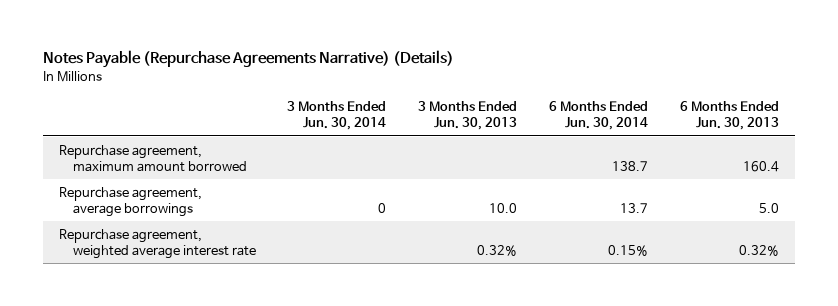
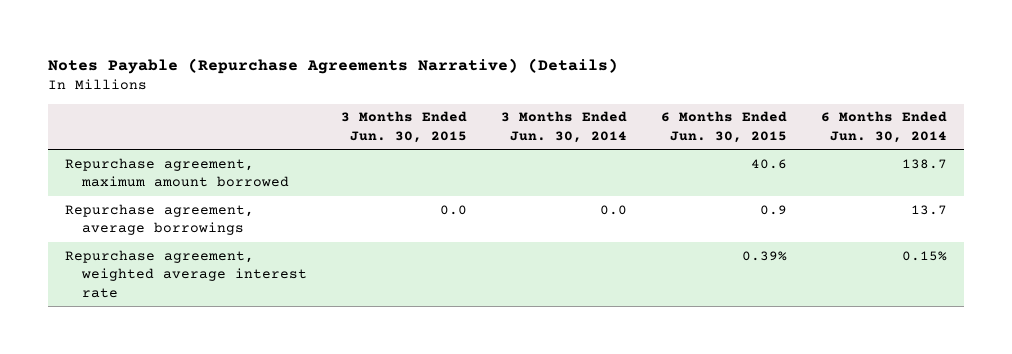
- | 3 Months Ended Jun. 30, 2014 | 3 Months Ended Jun. 30, 2013 | 6 Months Ended Jun. 30, 2014 | 6 Months Ended Jun. 30, 2013
+ | 3 Months Ended Jun. 30, 2015 | 3 Months Ended Jun. 30, 2014 | 6 Months Ended Jun. 30, 2015 | 6 Months Ended Jun. 30, 2014
- Repurchase agreement, average borrowings | 0 | 10.0 | 13.7 | 5.0
+ Repurchase agreement, average borrowings | 0.0 | 0.0 | 0.9 | 13.7

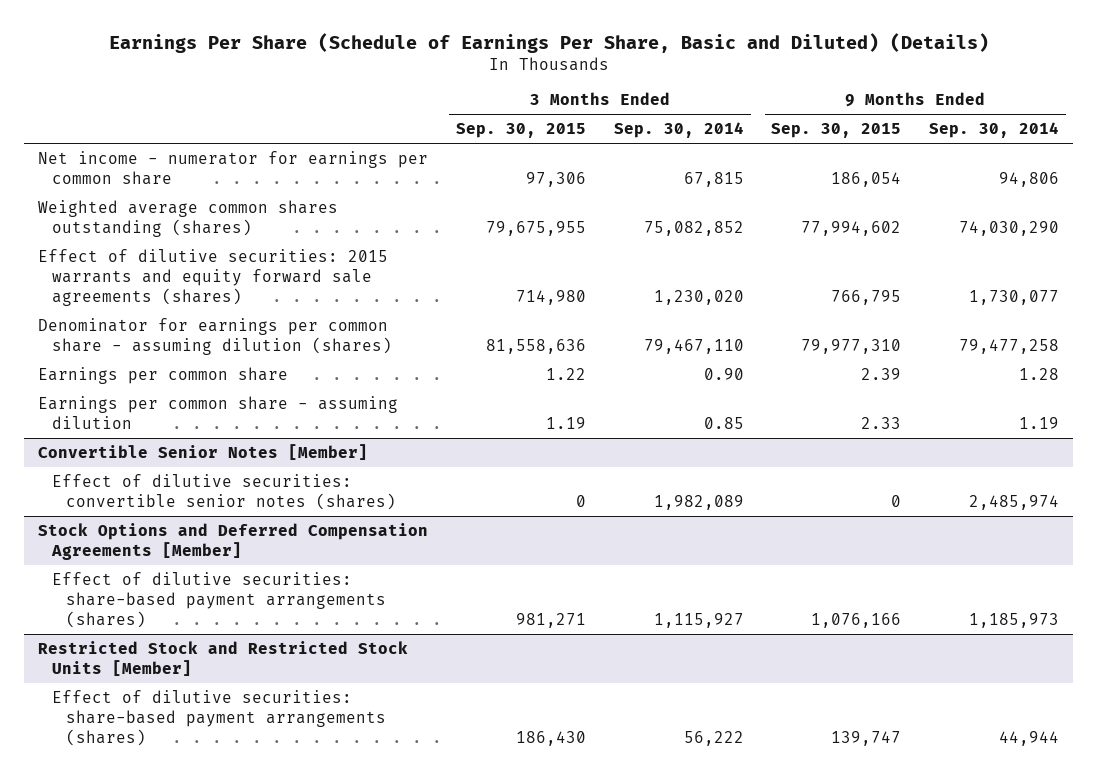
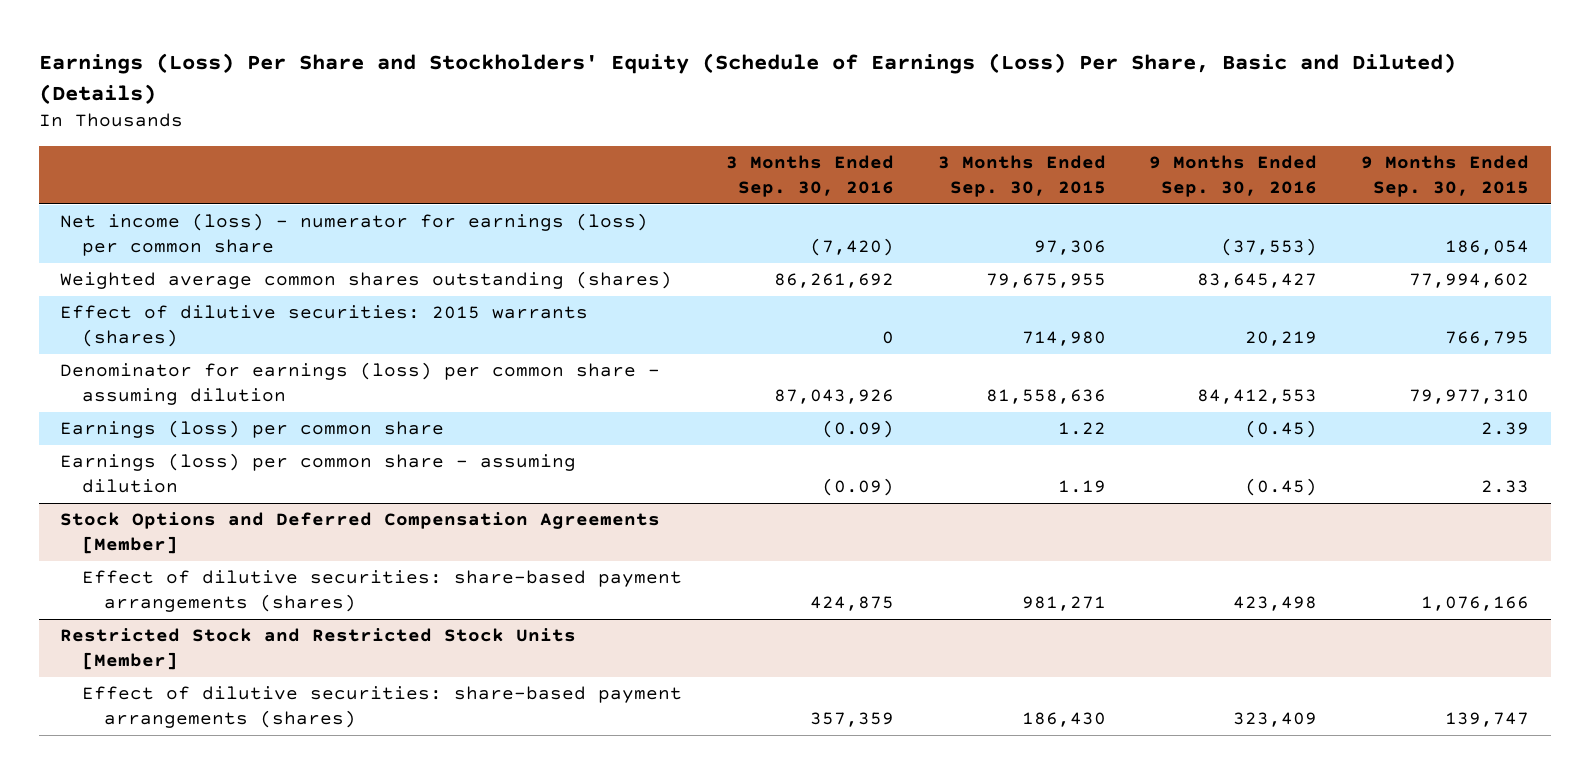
- Earnings Per Share (Schedule of Earnings Per Share, Basic and Diluted) (Details)
+ Earnings (Loss) Per Share and Stockholders' Equity (Schedule of Earnings (Loss) Per Share, Basic and Diluted) (Details)
- | 3 Months Ended Sep. 30, 2015 | 3 Months Ended Sep. 30, 2014 | 9 Months Ended Sep. 30, 2015 | 9 Months Ended Sep. 30, 2014
+ | 3 Months Ended Sep. 30, 2016 | 3 Months Ended Sep. 30, 2015 | 9 Months Ended Sep. 30, 2016 | 9 Months Ended Sep. 30, 2015
- Net income - numerator for earnings per common share | 97,306 | 67,815 | 186,054 | 94,806
+ Net income (loss) - numerator for earnings (loss) per common share | (7,420) | 97,306 | (37,553) | 186,054
- Effect of dilutive securities: 2015 warrants and equity forward sale agreements (shares) | 714,980 | 1,230,020 | 766,795 | 1,730,077
- Denominator for earnings per common share - assuming dilution (shares) | 81,558,636 | 79,467,110 | 79,977,310 | 79,477,258
- Earnings per common share | 1.22 | 0.90 | 2.39 | 1.28
- Earnings per common share - assuming dilution | 1.19 | 0.85 | 2.33 | 1.19
- Convertible Senior Notes [Member]
- Effect of dilutive securities: convertible senior notes (shares) | 0 | 1,982,089 | 0 | 2,485,974
+ Effect of dilutive securities: 2015 warrants (shares) | 0 | 714,980 | 20,219 | 766,795
+ Denominator for earnings (loss) per common share - assuming dilution | 87,043,926 | 81,558,636 | 84,412,553 | 79,977,310
+ Earnings (loss) per common share | (0.09) | 1.22 | (0.45) | 2.39
+ Earnings (loss) per common share - assuming dilution | (0.09) | 1.19 | (0.45) | 2.33

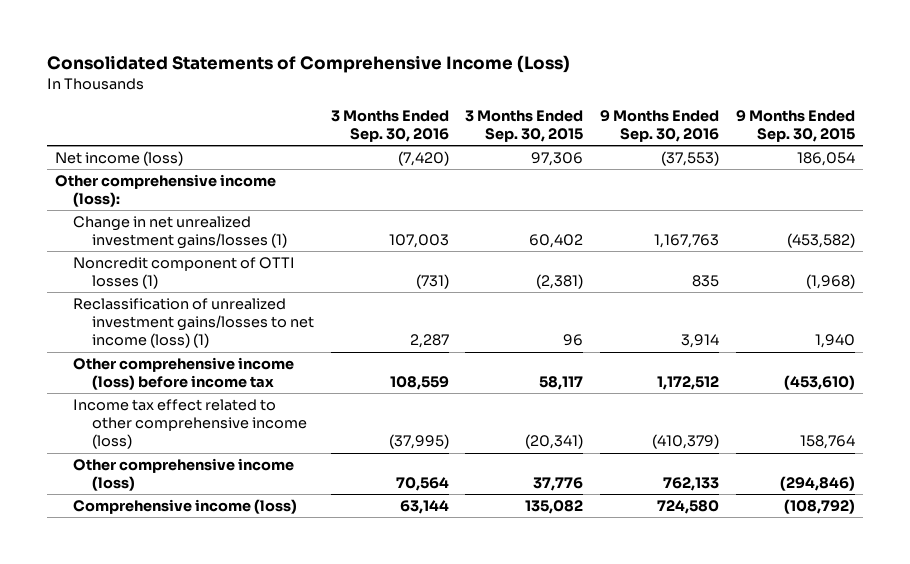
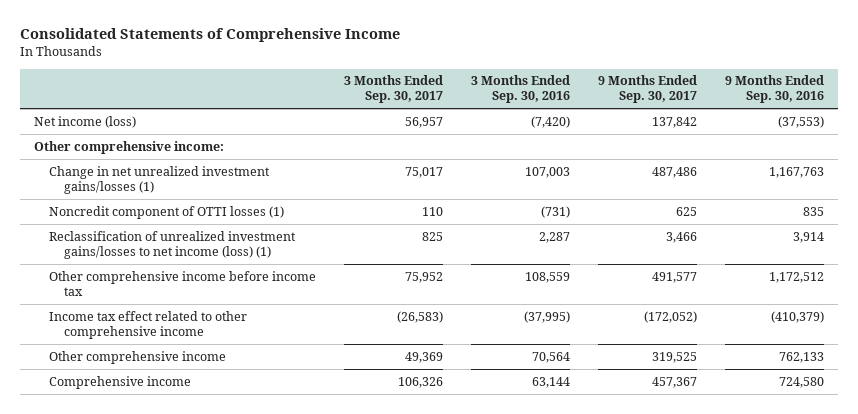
- Consolidated Statements of Comprehensive Income (Loss)
+ Consolidated Statements of Comprehensive Income
- | 3 Months Ended Sep. 30, 2016 | 3 Months Ended Sep. 30, 2015 | 9 Months Ended Sep. 30, 2016 | 9 Months Ended Sep. 30, 2015
+ | 3 Months Ended Sep. 30, 2017 | 3 Months Ended Sep. 30, 2016 | 9 Months Ended Sep. 30, 2017 | 9 Months Ended Sep. 30, 2016
- Other comprehensive income (loss):
+ Other comprehensive income:
- Other comprehensive income (loss) before income tax | 108,559 | 58,117 | 1,172,512 | (453,610)
- Income tax effect related to other comprehensive income (loss) | (37,995) | (20,341) | (410,379) | 158,764
- Other comprehensive income (loss) | 70,564 | 37,776 | 762,133 | (294,846)
- Comprehensive income (loss) | 63,144 | 135,082 | 724,580 | (108,792)
+ Other comprehensive income before income tax | 75,952 | 108,559 | 491,577 | 1,172,512
+ Income tax effect related to other comprehensive income | (26,583) | (37,995) | (172,052) | (410,379)
+ Other comprehensive income | 49,369 | 70,564 | 319,525 | 762,133
+ Comprehensive income | 106,326 | 63,144 | 457,367 | 724,580

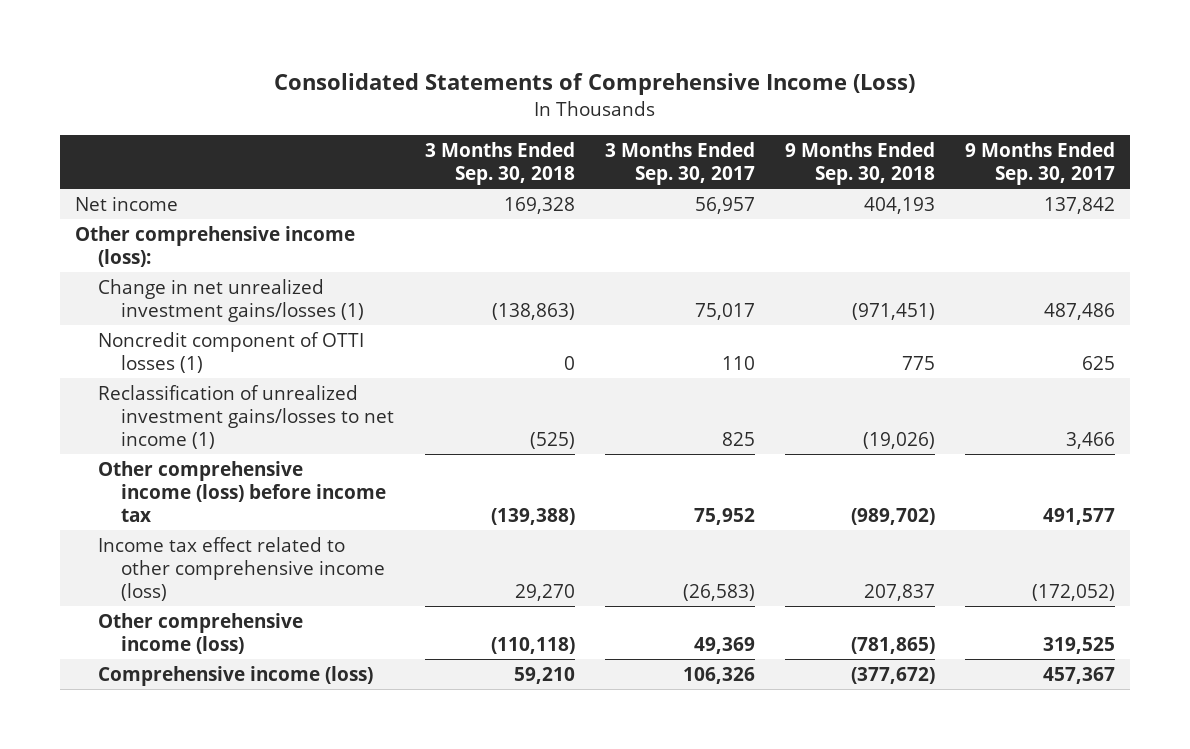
- Consolidated Statements of Comprehensive Income
+ Consolidated Statements of Comprehensive Income (Loss)
- | 3 Months Ended Sep. 30, 2017 | 3 Months Ended Sep. 30, 2016 | 9 Months Ended Sep. 30, 2017 | 9 Months Ended Sep. 30, 2016
+ | 3 Months Ended Sep. 30, 2018 | 3 Months Ended Sep. 30, 2017 | 9 Months Ended Sep. 30, 2018 | 9 Months Ended Sep. 30, 2017
- Net income (loss) | 56,957 | (7,420) | 137,842 | (37,553)
- Other comprehensive income:
+ Net income | 169,328 | 56,957 | 404,193 | 137,842
+ Other comprehensive income (loss):
- Reclassification of unrealized investment gains/losses to net income (loss) (1) | 825 | 2,287 | 3,466 | 3,914
- Other comprehensive income before income tax | 75,952 | 108,559 | 491,577 | 1,172,512
- Income tax effect related to other comprehensive income | (26,583) | (37,995) | (172,052) | (410,379)
- Other comprehensive income | 49,369 | 70,564 | 319,525 | 762,133
- Comprehensive income | 106,326 | 63,144 | 457,367 | 724,580
+ Reclassification of unrealized investment gains/losses to net income (1) | (525) | 825 | (19,026) | 3,466
+ Other comprehensive income (loss) before income tax | (139,388) | 75,952 | (989,702) | 491,577
+ Income tax effect related to other comprehensive income (loss) | 29,270 | (26,583) | 207,837 | (172,052)
+ Other comprehensive income (loss) | (110,118) | 49,369 | (781,865) | 319,525
+ Comprehensive income (loss) | 59,210 | 106,326 | (377,672) | 457,367

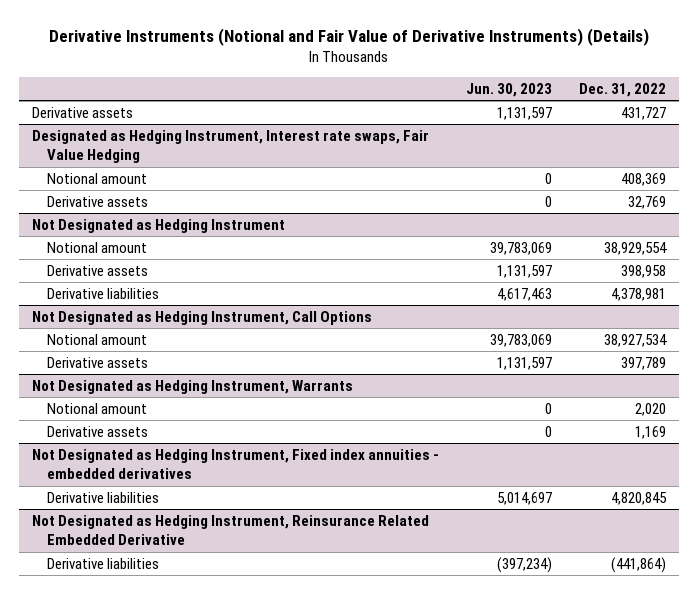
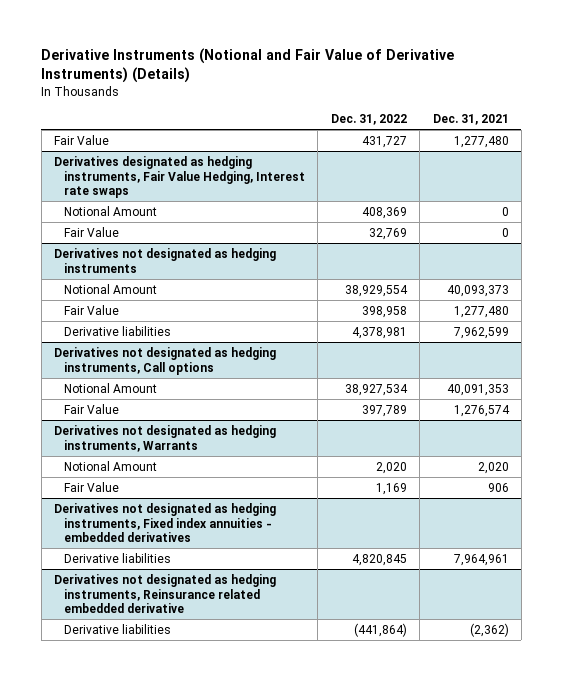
- | Jun. 30, 2023 | Dec. 31, 2022
+ | Dec. 31, 2022 | Dec. 31, 2021
- Derivative assets | 1,131,597 | 431,727
- Designated as Hedging Instrument, Interest rate swaps, Fair Value Hedging
- Notional amount | 0 | 408,369
- Derivative assets | 0 | 32,769
- Not Designated as Hedging Instrument
- Notional amount | 39,783,069 | 38,929,554
- Derivative assets | 1,131,597 | 398,958
+ Fair Value | 431,727 | 1,277,480
+ Derivatives designated as hedging instruments, Fair Value Hedging, Interest rate swaps
+ Notional Amount | 408,369 | 0
+ Fair Value | 32,769 | 0
+ Derivatives not designated as hedging instruments
+ Notional Amount | 38,929,554 | 40,093,373
+ Fair Value | 398,958 | 1,277,480
- Not Designated as Hedging Instrument, Call Options
- Notional amount | 39,783,069 | 38,927,534
- Derivative assets | 1,131,597 | 397,789
- Not Designated as Hedging Instrument, Warrants
- Notional amount | 0 | 2,020
- Derivative assets | 0 | 1,169
- Not Designated as Hedging Instrument, Fixed index annuities - embedded derivatives
+ Derivatives not designated as hedging instruments, Call options
+ Notional Amount | 38,927,534 | 40,091,353
+ Fair Value | 397,789 | 1,276,574
+ Derivatives not designated as hedging instruments, Warrants
+ Notional Amount | 2,020 | 2,020
+ Fair Value | 1,169 | 906
+ Derivatives not designated as hedging instruments, Fixed index annuities - embedded derivatives
- Not Designated as Hedging Instrument, Reinsurance Related Embedded Derivative
+ Derivatives not designated as hedging instruments, Reinsurance related embedded derivative

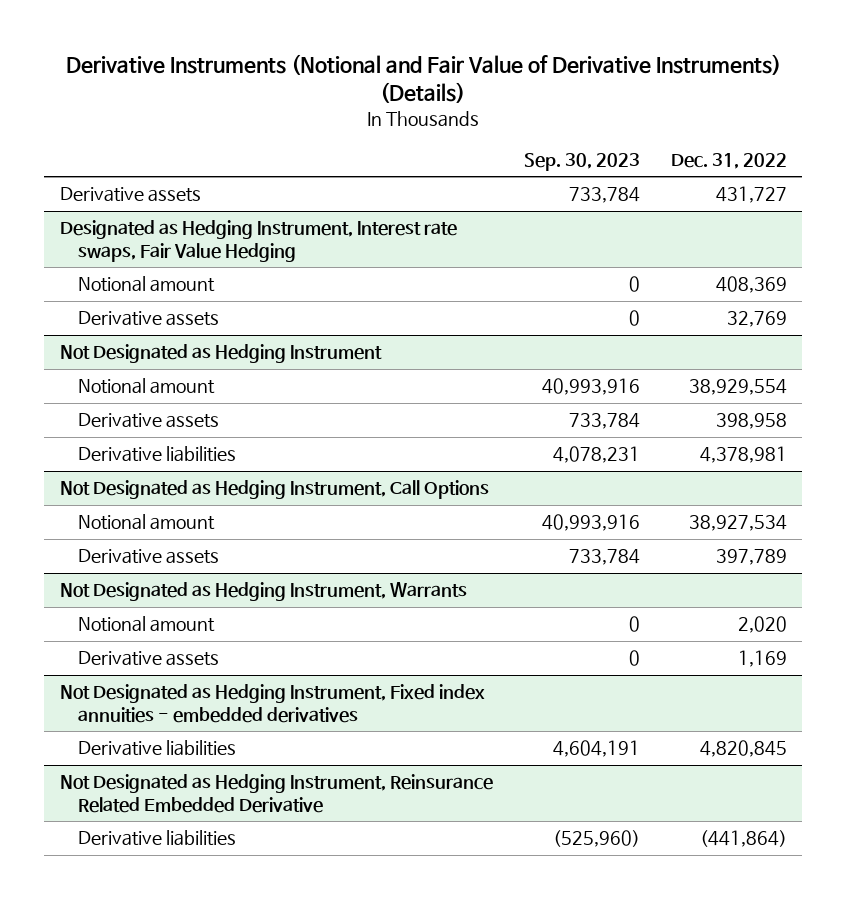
- | Dec. 31, 2022 | Dec. 31, 2021
+ | Sep. 30, 2023 | Dec. 31, 2022
- Fair Value | 431,727 | 1,277,480
- Derivatives designated as hedging instruments, Fair Value Hedging, Interest rate swaps
- Notional Amount | 408,369 | 0
- Fair Value | 32,769 | 0
- Derivatives not designated as hedging instruments
- Notional Amount | 38,929,554 | 40,093,373
- Fair Value | 398,958 | 1,277,480
+ Derivative assets | 733,784 | 431,727
+ Designated as Hedging Instrument, Interest rate swaps, Fair Value Hedging
+ Notional amount | 0 | 408,369
+ Derivative assets | 0 | 32,769
+ Not Designated as Hedging Instrument
+ Notional amount | 40,993,916 | 38,929,554
+ Derivative assets | 733,784 | 398,958
- Derivatives not designated as hedging instruments, Call options
- Notional Amount | 38,927,534 | 40,091,353
- Fair Value | 397,789 | 1,276,574
- Derivatives not designated as hedging instruments, Warrants
- Notional Amount | 2,020 | 2,020
- Fair Value | 1,169 | 906
- Derivatives not designated as hedging instruments, Fixed index annuities - embedded derivatives
+ Not Designated as Hedging Instrument, Call Options
+ Notional amount | 40,993,916 | 38,927,534
+ Derivative assets | 733,784 | 397,789
+ Not Designated as Hedging Instrument, Warrants
+ Notional amount | 0 | 2,020
+ Derivative assets | 0 | 1,169
+ Not Designated as Hedging Instrument, Fixed index annuities - embedded derivatives
- Derivatives not designated as hedging instruments, Reinsurance related embedded derivative
+ Not Designated as Hedging Instrument, Reinsurance Related Embedded Derivative

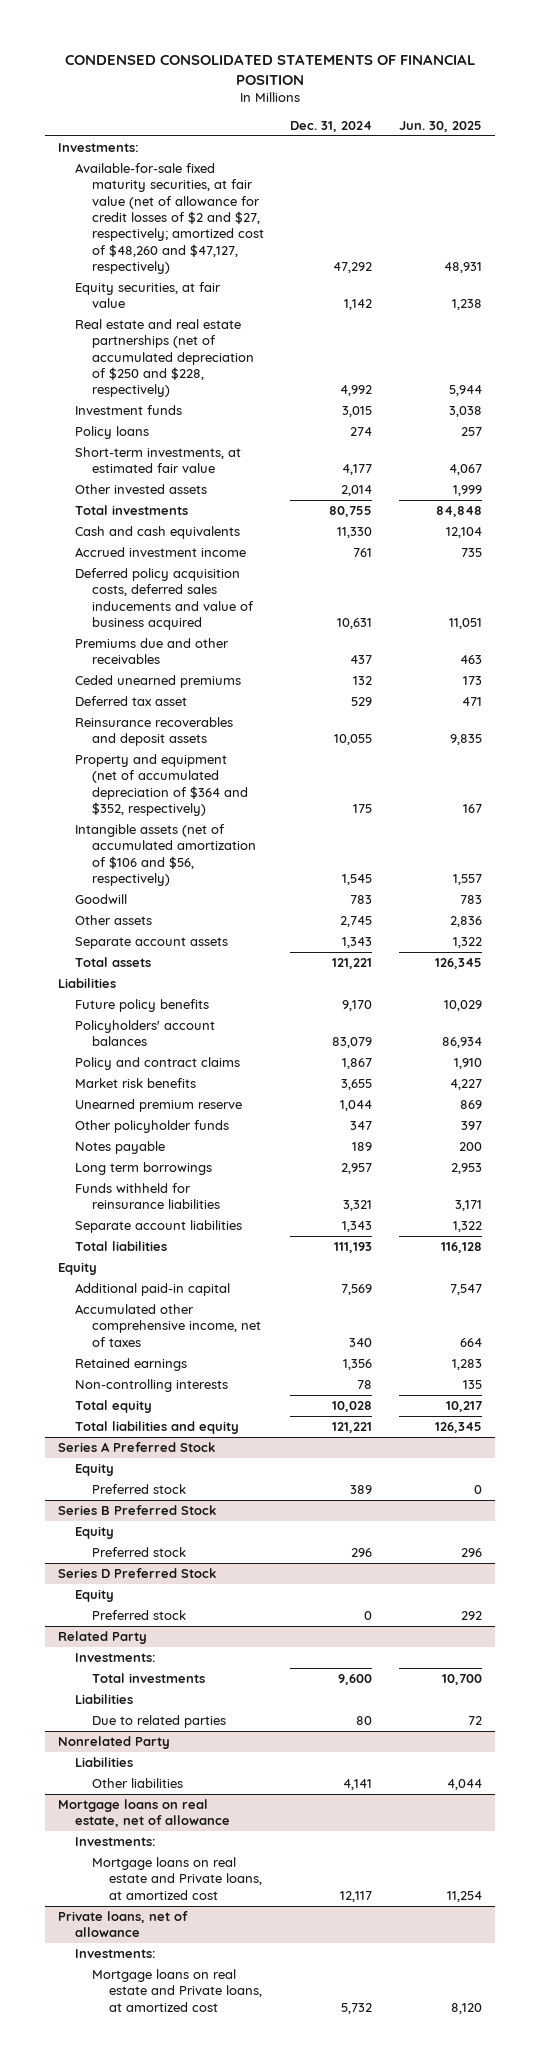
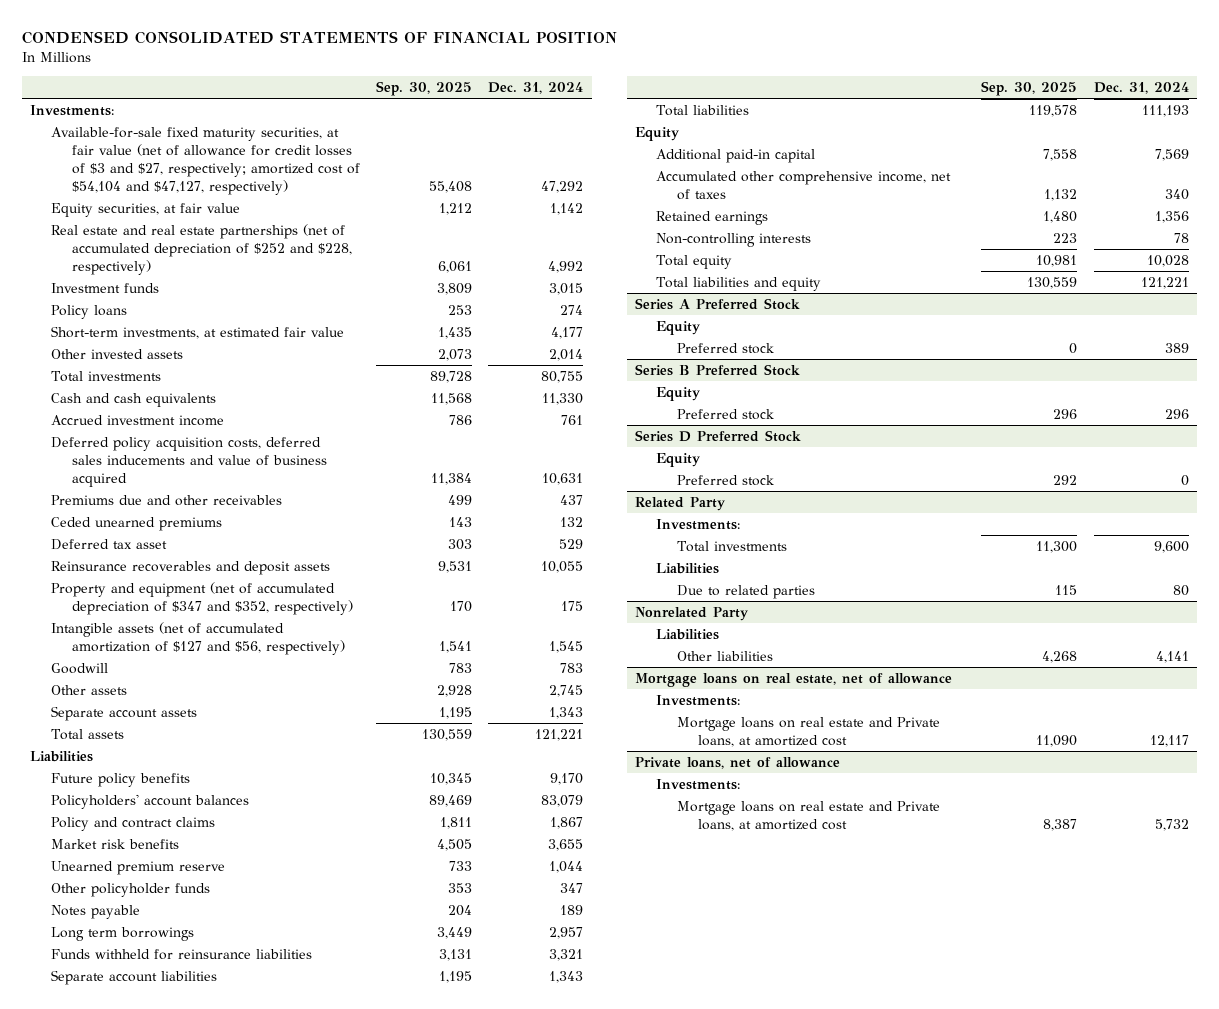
- | Dec. 31, 2024 | Jun. 30, 2025
+ | Sep. 30, 2025 | Dec. 31, 2024
- Available-for-sale fixed maturity securities, at fair value (net of allowance for credit losses of $2 and $27, respectively; amortized cost of $48,260 and $47,127, respectively) | 47,292 | 48,931
+ Available-for-sale fixed maturity securities, at fair value (net of allowance for credit losses of $3 and $27, respectively; amortized cost of $54,104 and $47,127, respectively) | 55,408 | 47,292
- Real estate and real estate partnerships (net of accumulated depreciation of $250 and $228, respectively) | 4,992 | 5,944
+ Real estate and real estate partnerships (net of accumulated depreciation of $252 and $228, respectively) | 6,061 | 4,992
- Property and equipment (net of accumulated depreciation of $364 and $352, respectively) | 175 | 167
- Intangible assets (net of accumulated amortization of $106 and $56, respectively) | 1,545 | 1,557
+ Property and equipment (net of accumulated depreciation of $347 and $352, respectively) | 170 | 175
+ Intangible assets (net of accumulated amortization of $127 and $56, respectively) | 1,541 | 1,545

